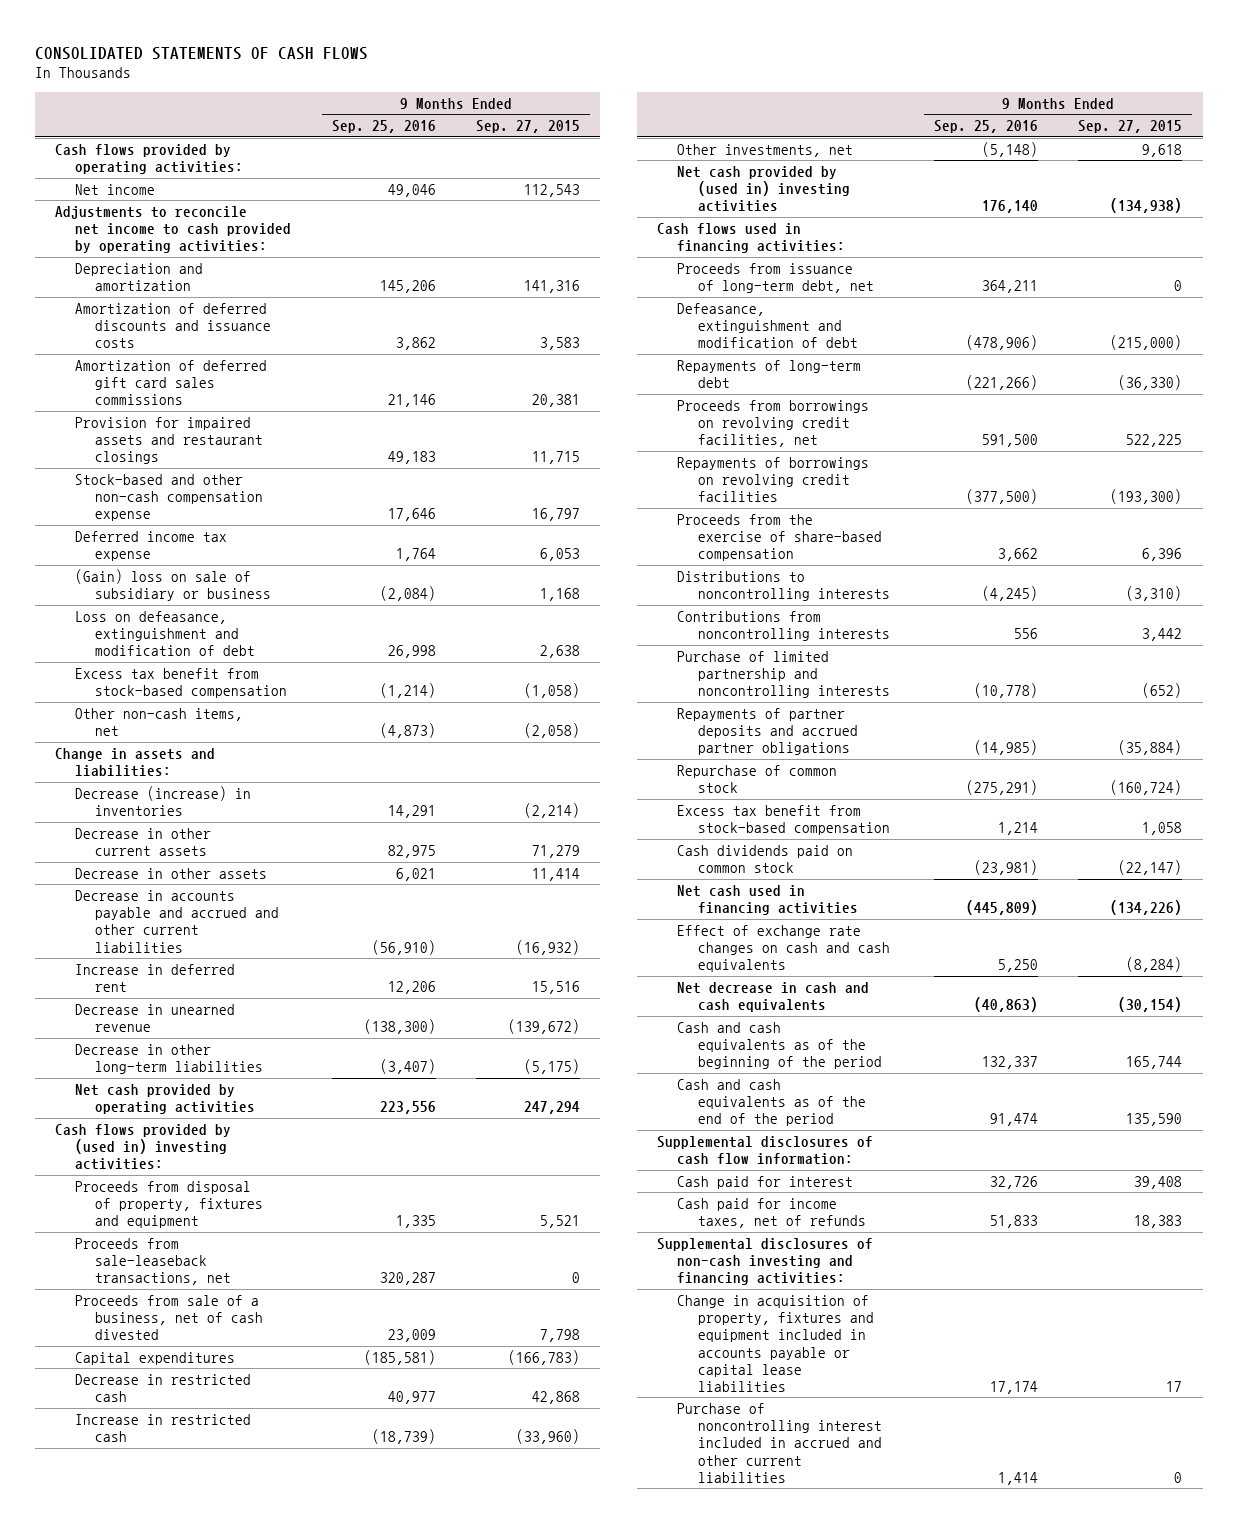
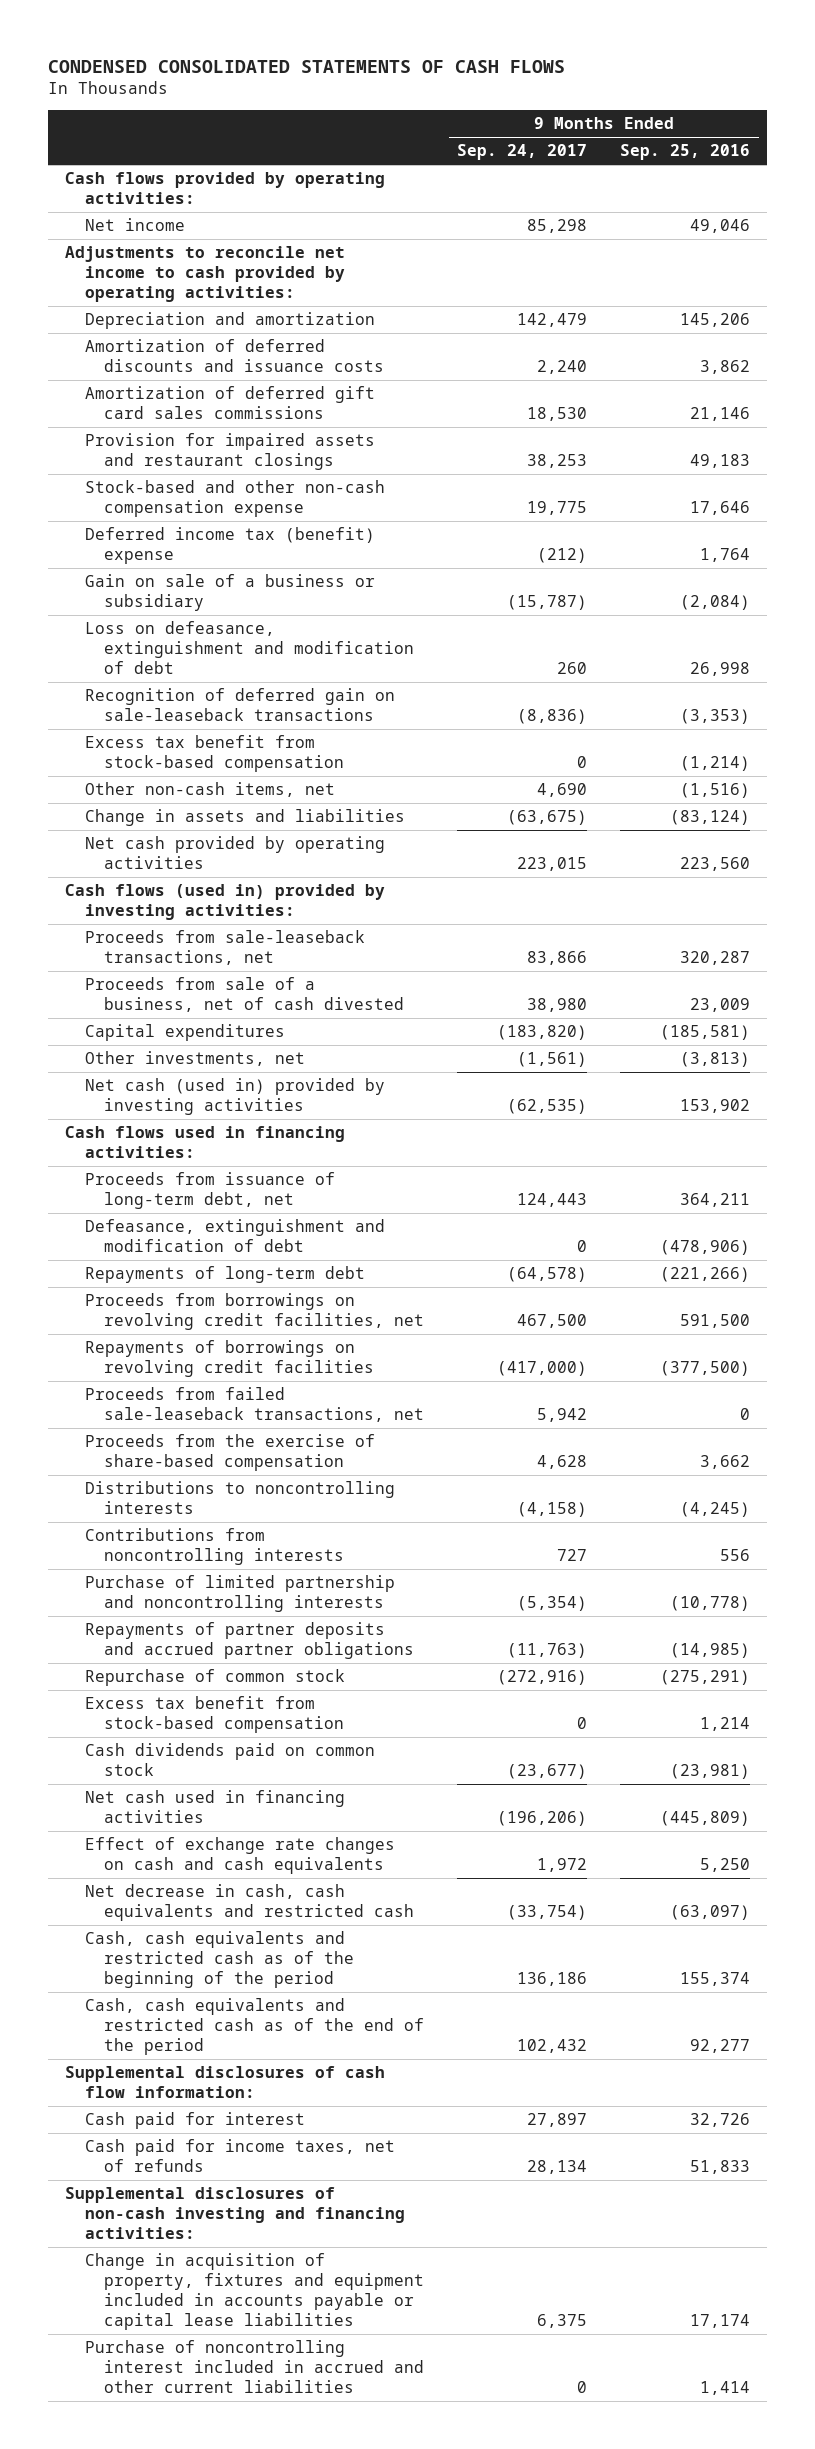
- CONSOLIDATED STATEMENTS OF CASH FLOWS
+ CONDENSED CONSOLIDATED STATEMENTS OF CASH FLOWS
- | 9 Months Ended Sep. 25, 2016 | 9 Months Ended Sep. 27, 2015
+ | 9 Months Ended Sep. 24, 2017 | 9 Months Ended Sep. 25, 2016
- Deferred income tax expense | 1,764 | 6,053
- (Gain) loss on sale of subsidiary or business | (2,084) | 1,168
+ Deferred income tax (benefit) expense | (212) | 1,764
+ Gain on sale of a business or subsidiary | (15,787) | (2,084)
+ Recognition of deferred gain on sale-leaseback transactions | (8,836) | (3,353)
- Other non-cash items, net | (4,873) | (2,058)
- Change in assets and liabilities:
- Decrease (increase) in inventories | 14,291 | (2,214)
- Decrease in other current assets | 82,975 | 71,279
- Decrease in other assets | 6,021 | 11,414
- Decrease in accounts payable and accrued and other current liabilities | (56,910) | (16,932)
- Increase in deferred rent | 12,206 | 15,516
- Decrease in unearned revenue | (138,300) | (139,672)
- Decrease in other long-term liabilities | (3,407) | (5,175)
- Net cash provided by operating activities | 223,556 | 247,294
- Cash flows provided by (used in) investing activities:
- Proceeds from disposal of property, fixtures and equipment | 1,335 | 5,521
+ Other non-cash items, net | 4,690 | (1,516)
+ Change in assets and liabilities | (63,675) | (83,124)
+ Net cash provided by operating activities | 223,015 | 223,560
+ Cash flows (used in) provided by investing activities:
- Decrease in restricted cash | 40,977 | 42,868
- Increase in restricted cash | (18,739) | (33,960)
- Other investments, net | (5,148) | 9,618
- Net cash provided by (used in) investing activities | 176,140 | (134,938)
+ Other investments, net | (1,561) | (3,813)
+ Net cash (used in) provided by investing activities | (62,535) | 153,902
+ Proceeds from failed sale-leaseback transactions, net | 5,942 | 0
- Net decrease in cash and cash equivalents | (40,863) | (30,154)
- Cash and cash equivalents as of the beginning of the period | 132,337 | 165,744
- Cash and cash equivalents as of the end of the period | 91,474 | 135,590
+ Net decrease in cash, cash equivalents and restricted cash | (33,754) | (63,097)
+ Cash, cash equivalents and restricted cash as of the beginning of the period | 136,186 | 155,374
+ Cash, cash equivalents and restricted cash as of the end of the period | 102,432 | 92,277

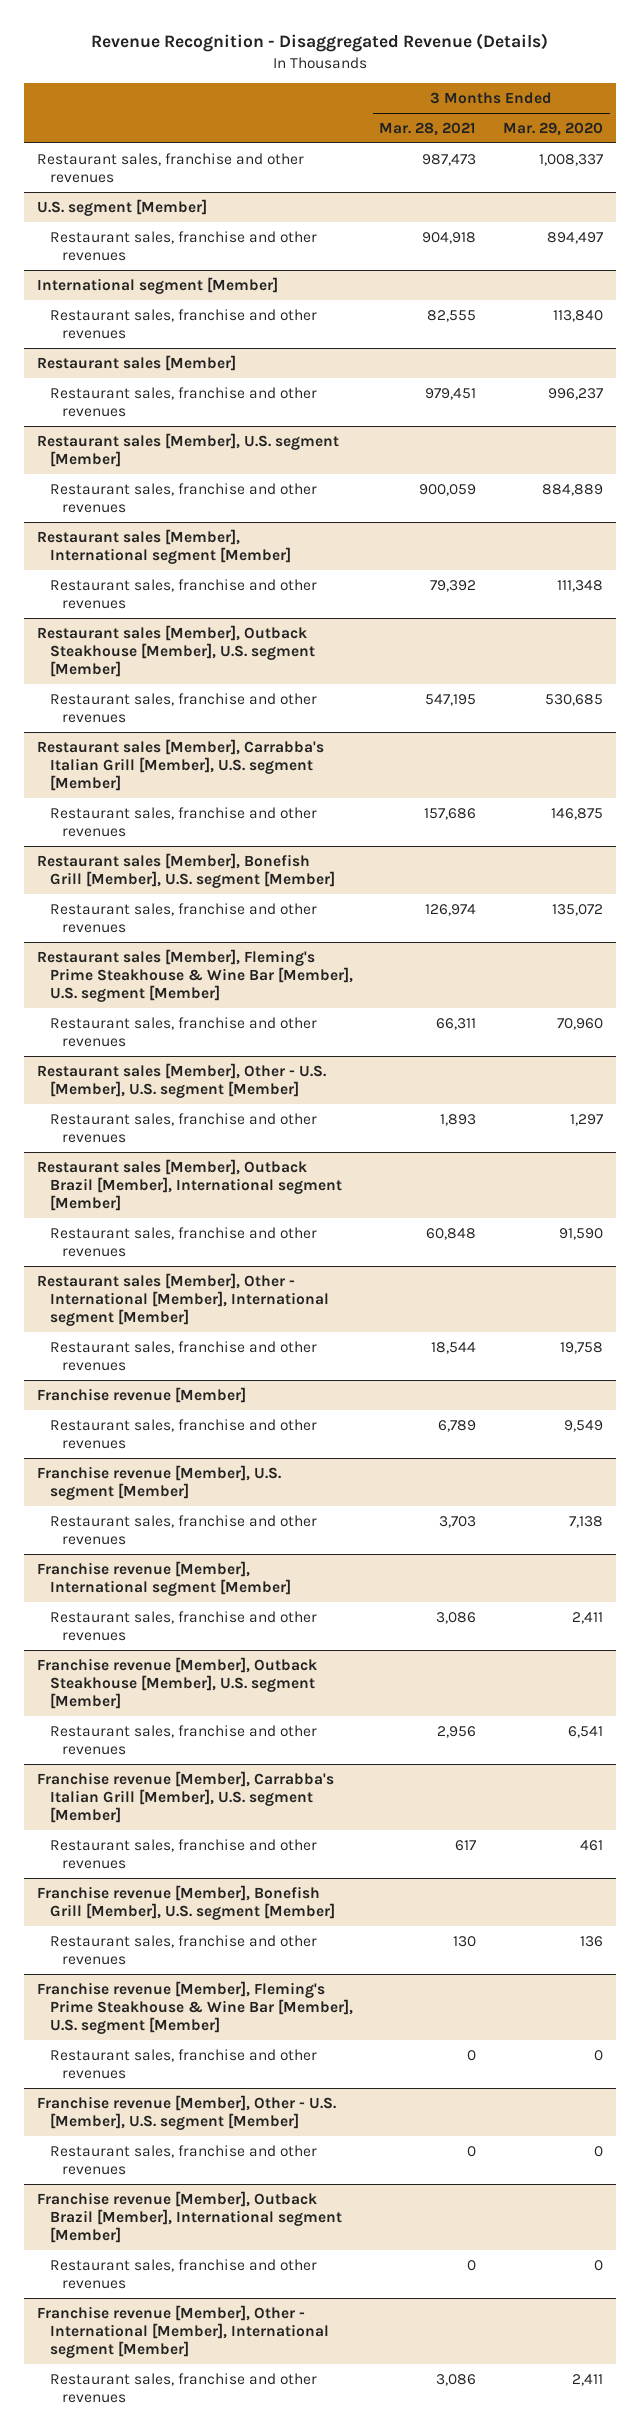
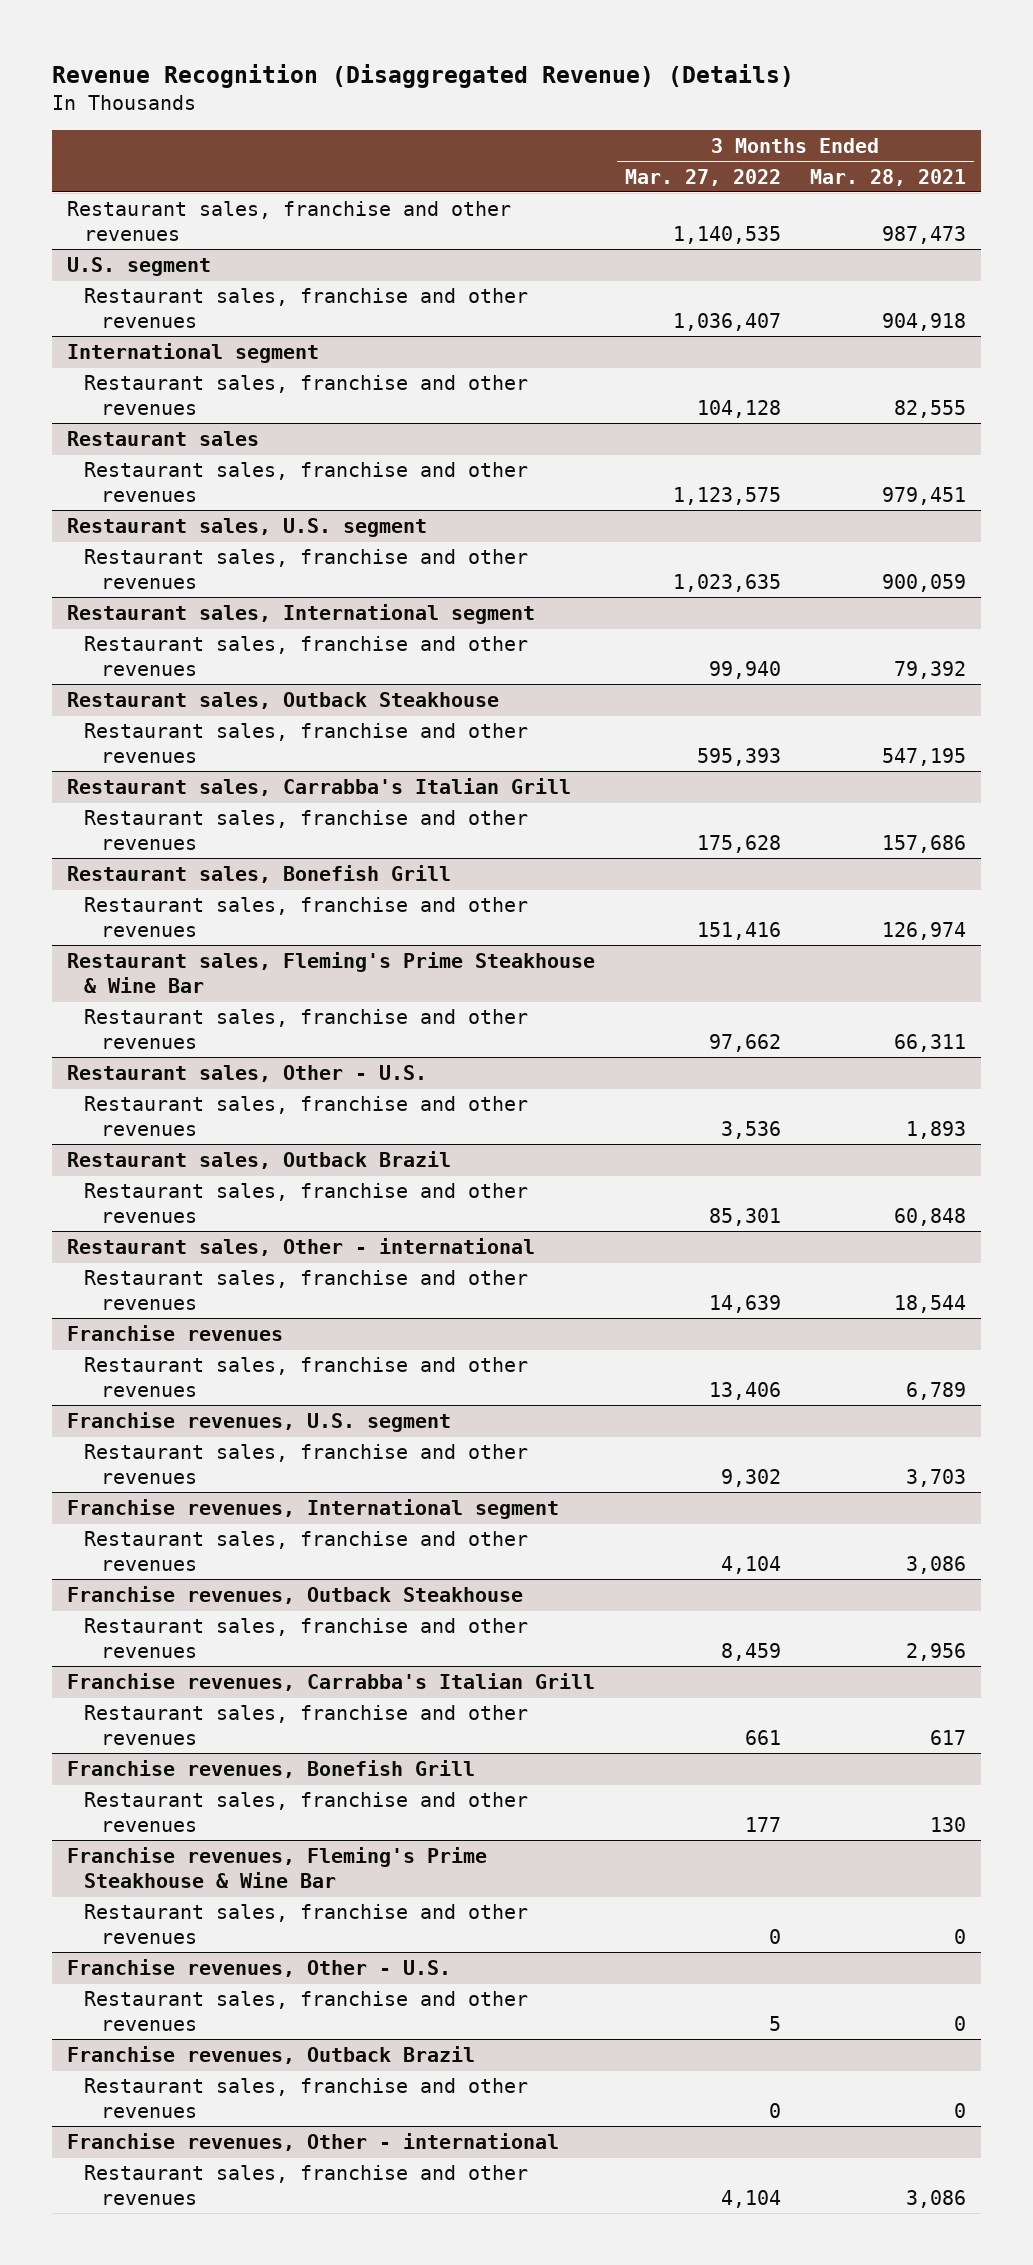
- Revenue Recognition - Disaggregated Revenue (Details)
+ Revenue Recognition (Disaggregated Revenue) (Details)
- | 3 Months Ended Mar. 28, 2021 | 3 Months Ended Mar. 29, 2020
+ | 3 Months Ended Mar. 27, 2022 | 3 Months Ended Mar. 28, 2021
- U.S. segment [Member]
+ U.S. segment
- International segment [Member]
+ International segment
- Restaurant sales [Member]
+ Restaurant sales
- Restaurant sales [Member], U.S. segment [Member]
+ Restaurant sales, U.S. segment
- Restaurant sales [Member], International segment [Member]
+ Restaurant sales, International segment
- Restaurant sales [Member], Outback Steakhouse [Member], U.S. segment [Member]
+ Restaurant sales, Outback Steakhouse
- Restaurant sales [Member], Carrabba's Italian Grill [Member], U.S. segment [Member]
+ Restaurant sales, Carrabba's Italian Grill
- Restaurant sales [Member], Bonefish Grill [Member], U.S. segment [Member]
+ Restaurant sales, Bonefish Grill
- Restaurant sales [Member], Fleming's Prime Steakhouse & Wine Bar [Member], U.S. segment [Member]
+ Restaurant sales, Fleming's Prime Steakhouse & Wine Bar
- Restaurant sales [Member], Other - U.S. [Member], U.S. segment [Member]
+ Restaurant sales, Other - U.S.
- Restaurant sales [Member], Outback Brazil [Member], International segment [Member]
+ Restaurant sales, Outback Brazil
- Restaurant sales [Member], Other - International [Member], International segment [Member]
+ Restaurant sales, Other - international
- Franchise revenue [Member]
+ Franchise revenues
- Franchise revenue [Member], U.S. segment [Member]
+ Franchise revenues, U.S. segment
- Franchise revenue [Member], International segment [Member]
+ Franchise revenues, International segment
- Franchise revenue [Member], Outback Steakhouse [Member], U.S. segment [Member]
+ Franchise revenues, Outback Steakhouse
- Franchise revenue [Member], Carrabba's Italian Grill [Member], U.S. segment [Member]
+ Franchise revenues, Carrabba's Italian Grill
- Franchise revenue [Member], Bonefish Grill [Member], U.S. segment [Member]
+ Franchise revenues, Bonefish Grill
- Franchise revenue [Member], Fleming's Prime Steakhouse & Wine Bar [Member], U.S. segment [Member]
+ Franchise revenues, Fleming's Prime Steakhouse & Wine Bar
- Franchise revenue [Member], Other - U.S. [Member], U.S. segment [Member]
+ Franchise revenues, Other - U.S.
- Franchise revenue [Member], Outback Brazil [Member], International segment [Member]
+ Franchise revenues, Outback Brazil
- Franchise revenue [Member], Other - International [Member], International segment [Member]
+ Franchise revenues, Other - international

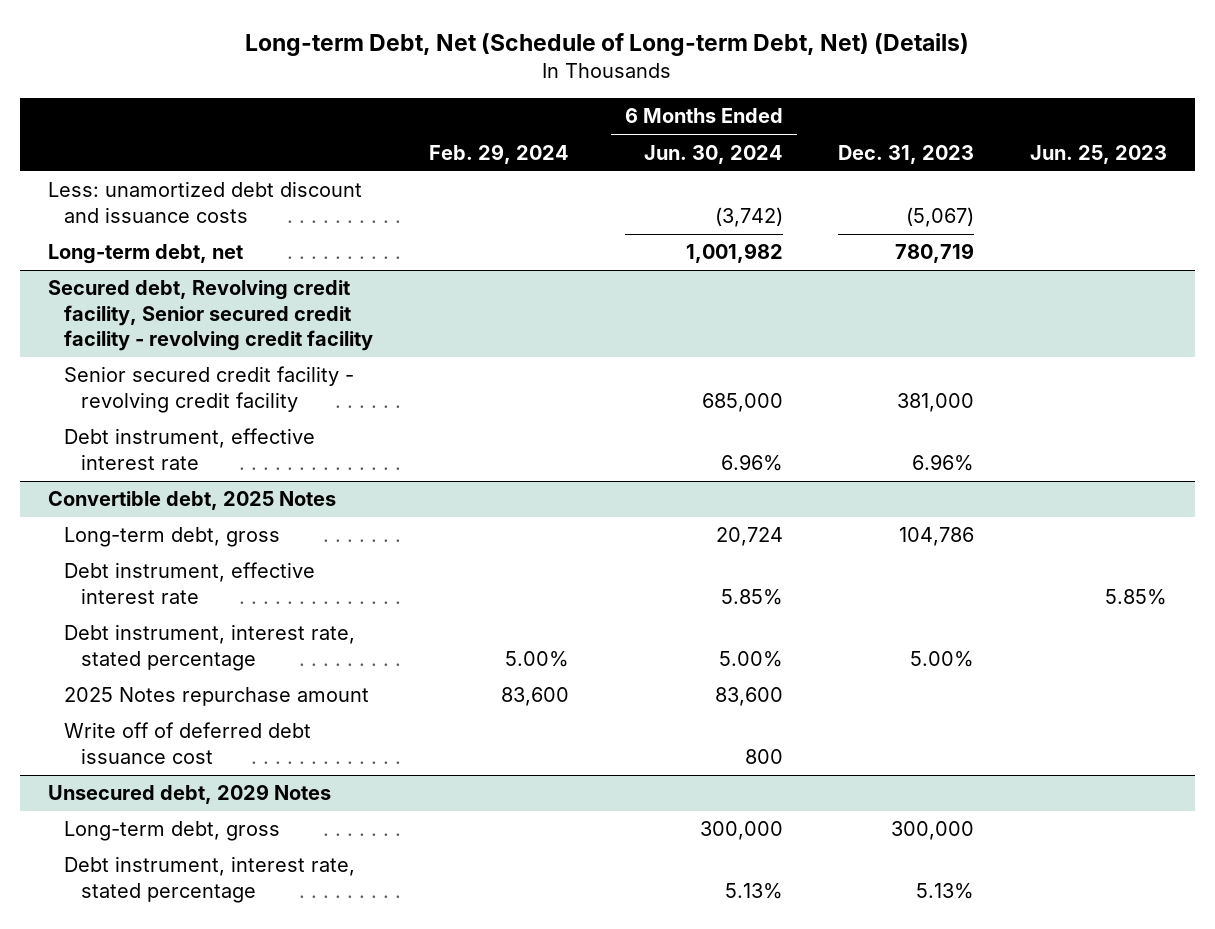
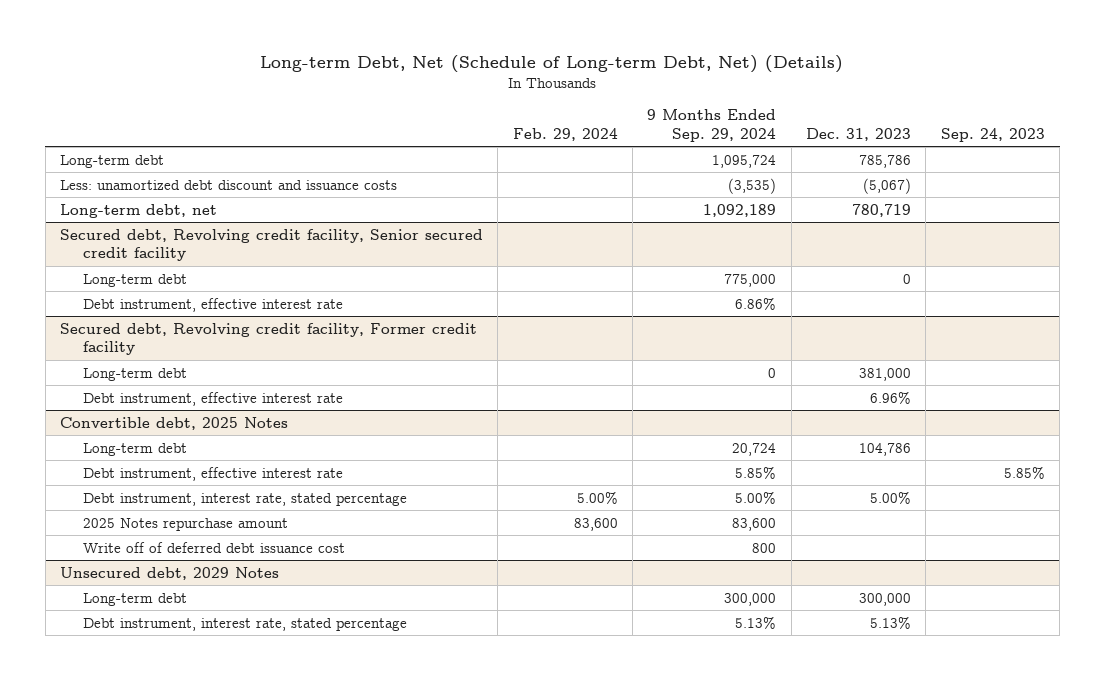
- | Feb. 29, 2024 | 6 Months Ended Jun. 30, 2024 | Dec. 31, 2023 | Jun. 25, 2023
+ | Feb. 29, 2024 | 9 Months Ended Sep. 29, 2024 | Dec. 31, 2023 | Sep. 24, 2023
+ Long-term debt | | 1,095,724 | 785,786 |
- Secured debt, Revolving credit facility, Senior secured credit facility - revolving credit facility
- Senior secured credit facility - revolving credit facility | | 685,000 | 381,000 |
+ Secured debt, Revolving credit facility, Senior secured credit facility
+ Long-term debt | | 775,000 | 0 |
+ Debt instrument, effective interest rate | | 6.86% | |
+ Secured debt, Revolving credit facility, Former credit facility
+ Long-term debt | | 0 | 381,000 |
@ Convertible debt, 2025 Notes
- Long-term debt, gross | | 20,724 | 104,786 |
+ Long-term debt | | 20,724 | 104,786 |
@ Unsecured debt, 2029 Notes
- Long-term debt, gross | | 300,000 | 300,000 |
+ Long-term debt | | 300,000 | 300,000 |

